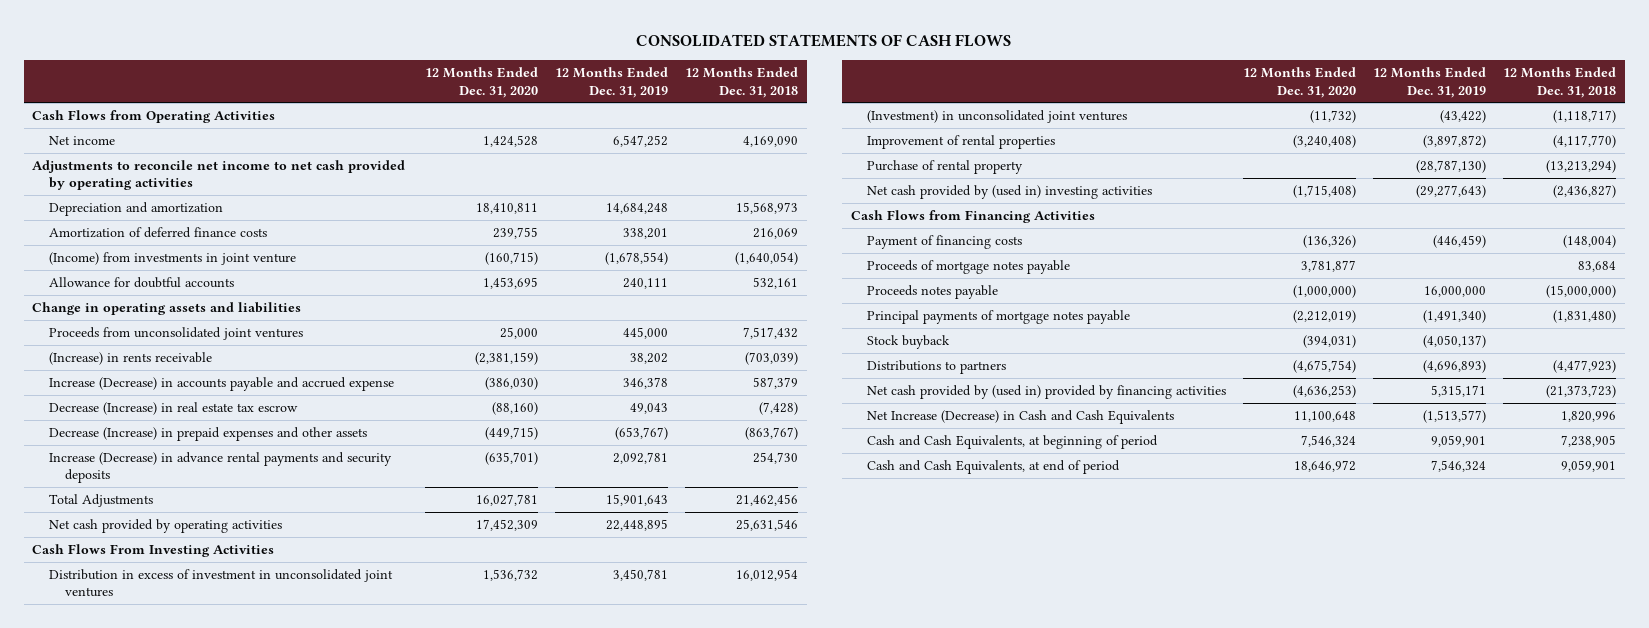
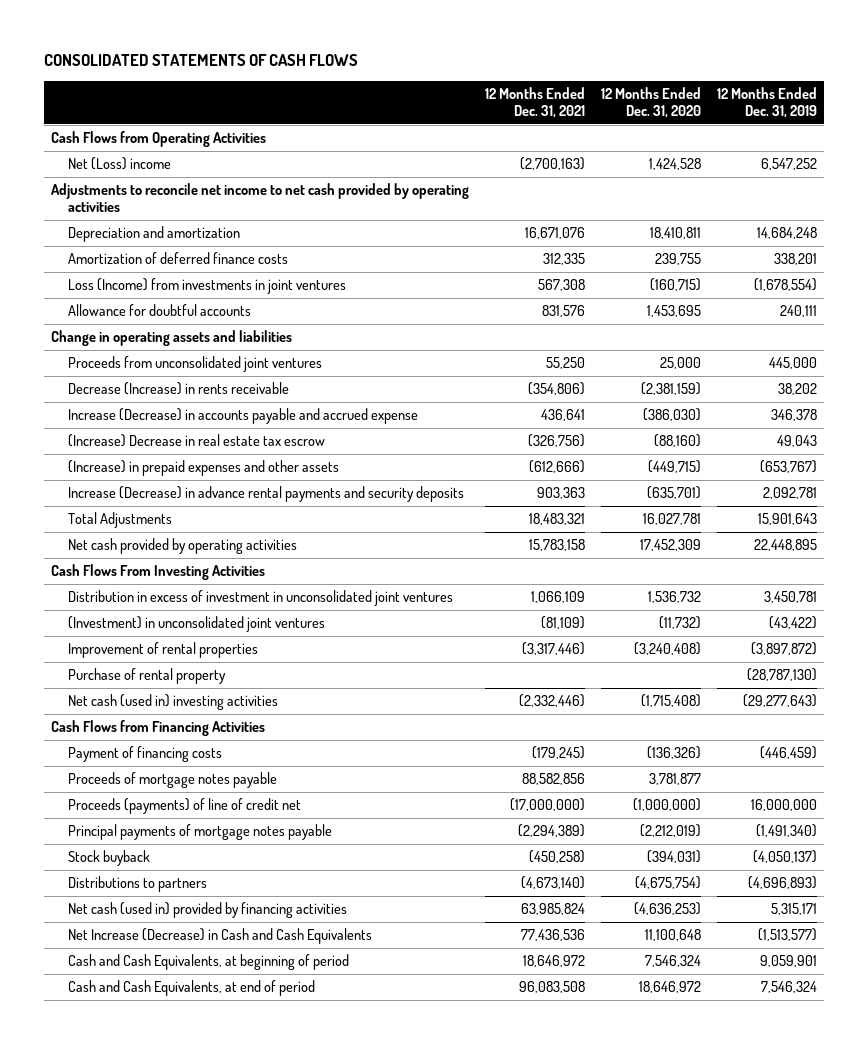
- | 12 Months Ended Dec. 31, 2020 | 12 Months Ended Dec. 31, 2019 | 12 Months Ended Dec. 31, 2018
+ | 12 Months Ended Dec. 31, 2021 | 12 Months Ended Dec. 31, 2020 | 12 Months Ended Dec. 31, 2019
- Net income | 1,424,528 | 6,547,252 | 4,169,090
+ Net (Loss) income | (2,700,163) | 1,424,528 | 6,547,252
- (Income) from investments in joint venture | (160,715) | (1,678,554) | (1,640,054)
+ Loss (Income) from investments in joint ventures | 567,308 | (160,715) | (1,678,554)
- (Increase) in rents receivable | (2,381,159) | 38,202 | (703,039)
+ Decrease (Increase) in rents receivable | (354,806) | (2,381,159) | 38,202
- Decrease (Increase) in real estate tax escrow | (88,160) | 49,043 | (7,428)
- Decrease (Increase) in prepaid expenses and other assets | (449,715) | (653,767) | (863,767)
+ (Increase) Decrease in real estate tax escrow | (326,756) | (88,160) | 49,043
+ (Increase) in prepaid expenses and other assets | (612,666) | (449,715) | (653,767)
- Net cash provided by (used in) investing activities | (1,715,408) | (29,277,643) | (2,436,827)
+ Net cash (used in) investing activities | (2,332,446) | (1,715,408) | (29,277,643)
- Proceeds notes payable | (1,000,000) | 16,000,000 | (15,000,000)
+ Proceeds (payments) of line of credit net | (17,000,000) | (1,000,000) | 16,000,000
- Net cash provided by (used in) provided by financing activities | (4,636,253) | 5,315,171 | (21,373,723)
+ Net cash (used in) provided by financing activities | 63,985,824 | (4,636,253) | 5,315,171

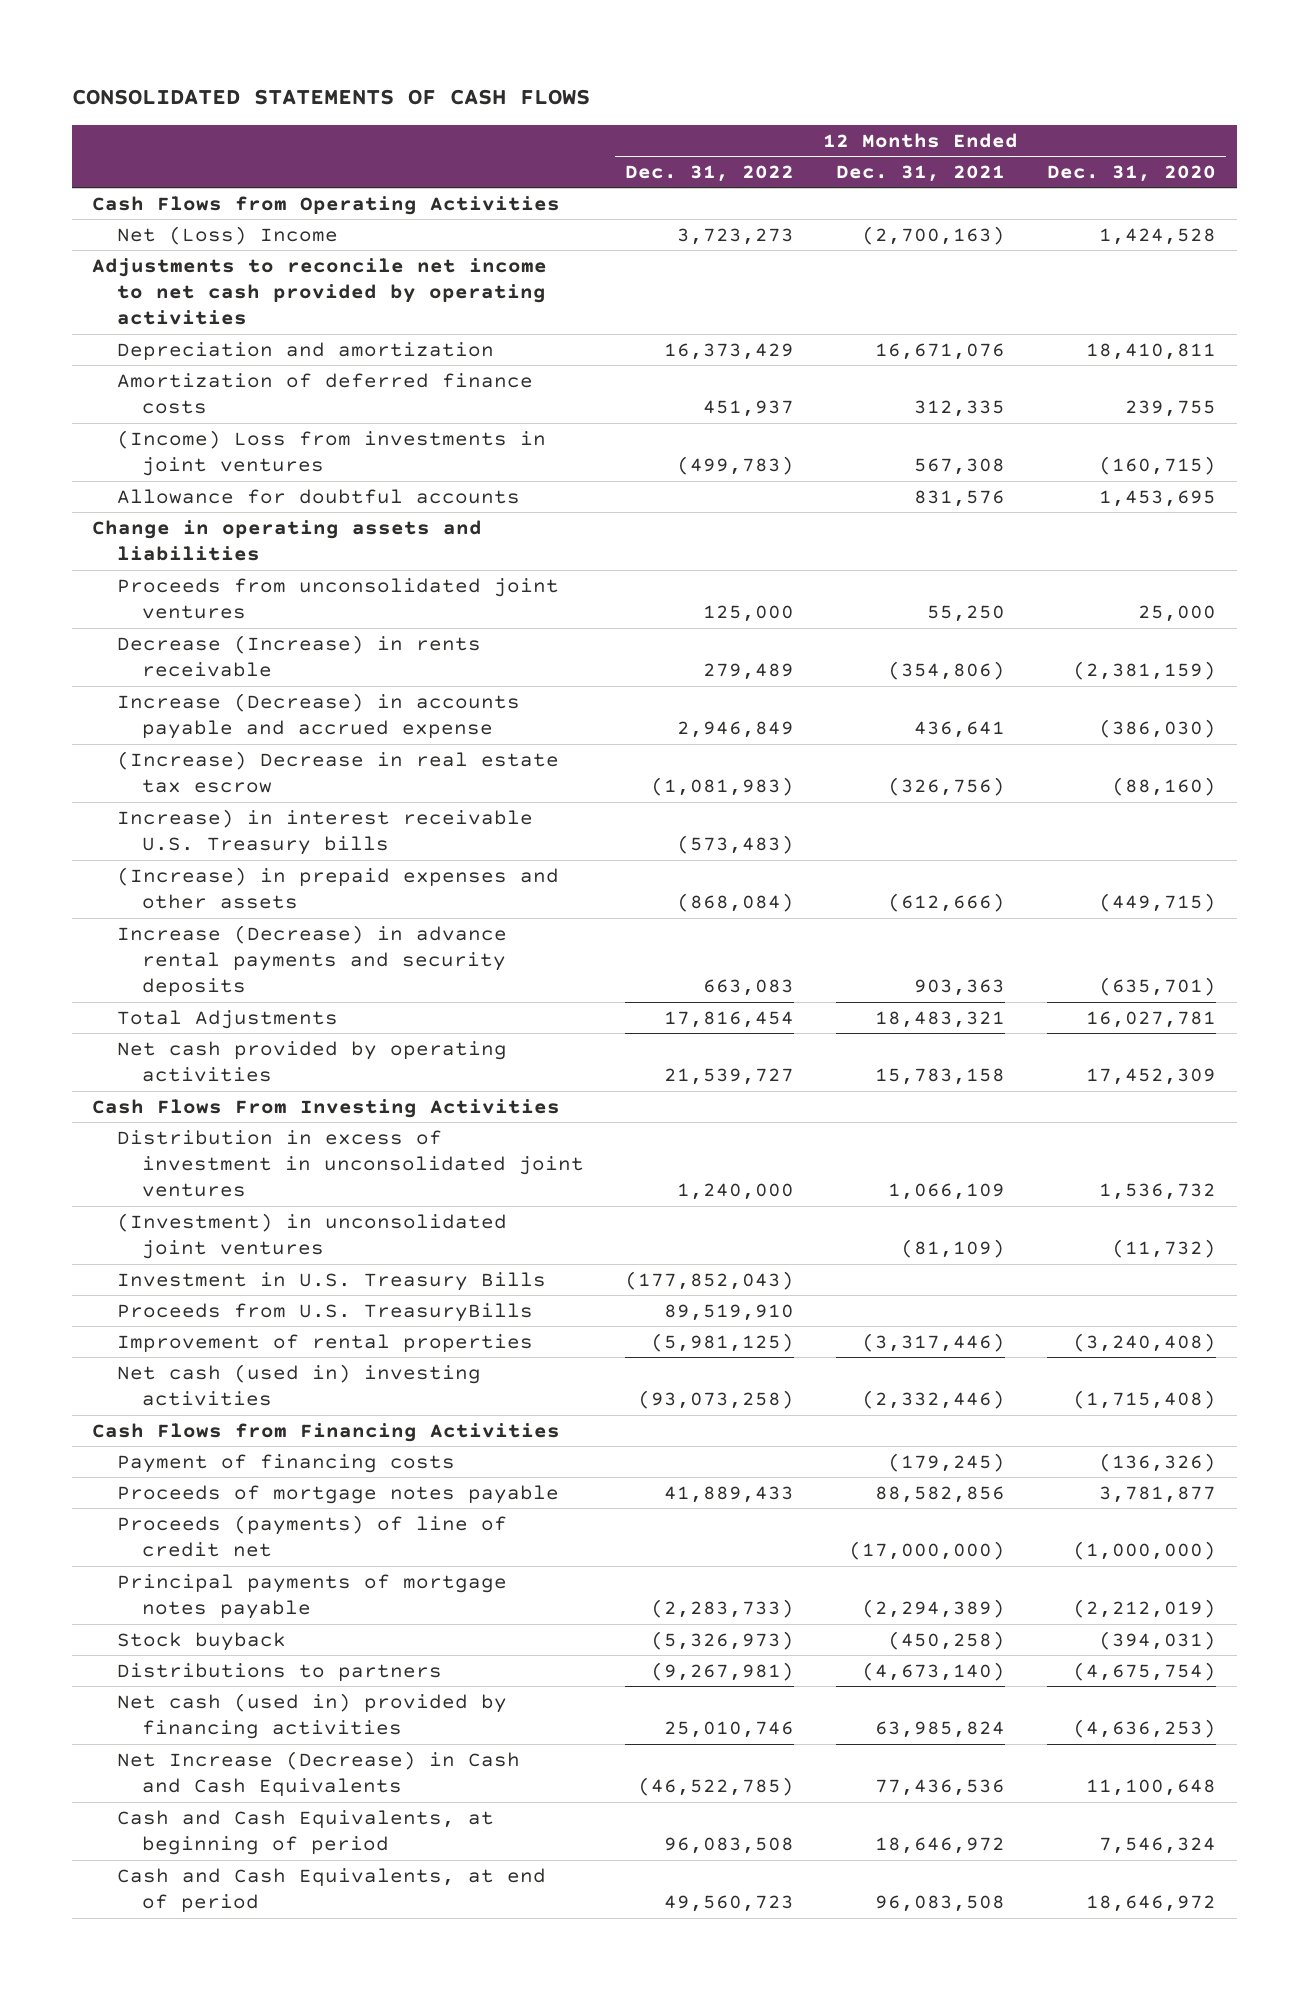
- | 12 Months Ended Dec. 31, 2021 | 12 Months Ended Dec. 31, 2020 | 12 Months Ended Dec. 31, 2019
+ | 12 Months Ended Dec. 31, 2022 | 12 Months Ended Dec. 31, 2021 | 12 Months Ended Dec. 31, 2020
- Net (Loss) income | (2,700,163) | 1,424,528 | 6,547,252
+ Net (Loss) Income | 3,723,273 | (2,700,163) | 1,424,528
- Loss (Income) from investments in joint ventures | 567,308 | (160,715) | (1,678,554)
+ (Income) Loss from investments in joint ventures | (499,783) | 567,308 | (160,715)
+ Increase) in interest receivable U.S. Treasury bills | (573,483) | |
+ Investment in U.S. Treasury Bills | (177,852,043) | |
+ Proceeds from U.S. TreasuryBills | 89,519,910 | |
- Purchase of rental property | | | (28,787,130)

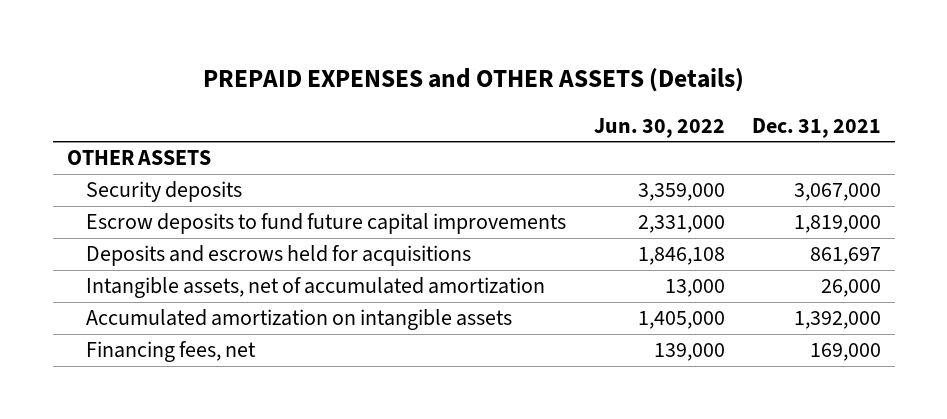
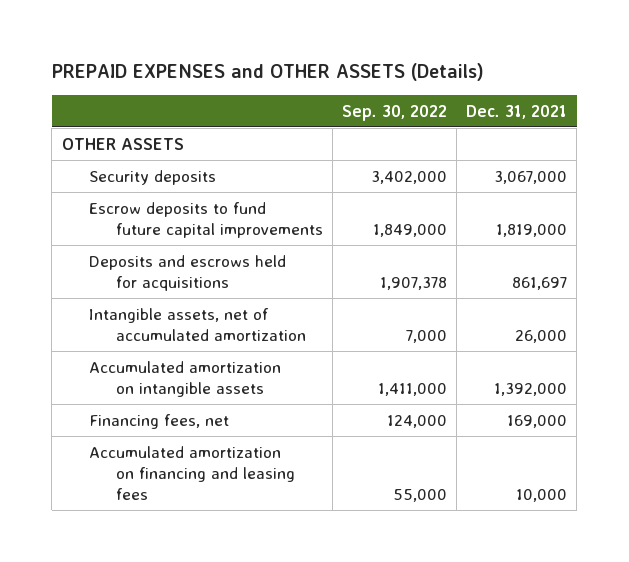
- | Jun. 30, 2022 | Dec. 31, 2021
+ | Sep. 30, 2022 | Dec. 31, 2021
+ Accumulated amortization on financing and leasing fees | 55,000 | 10,000

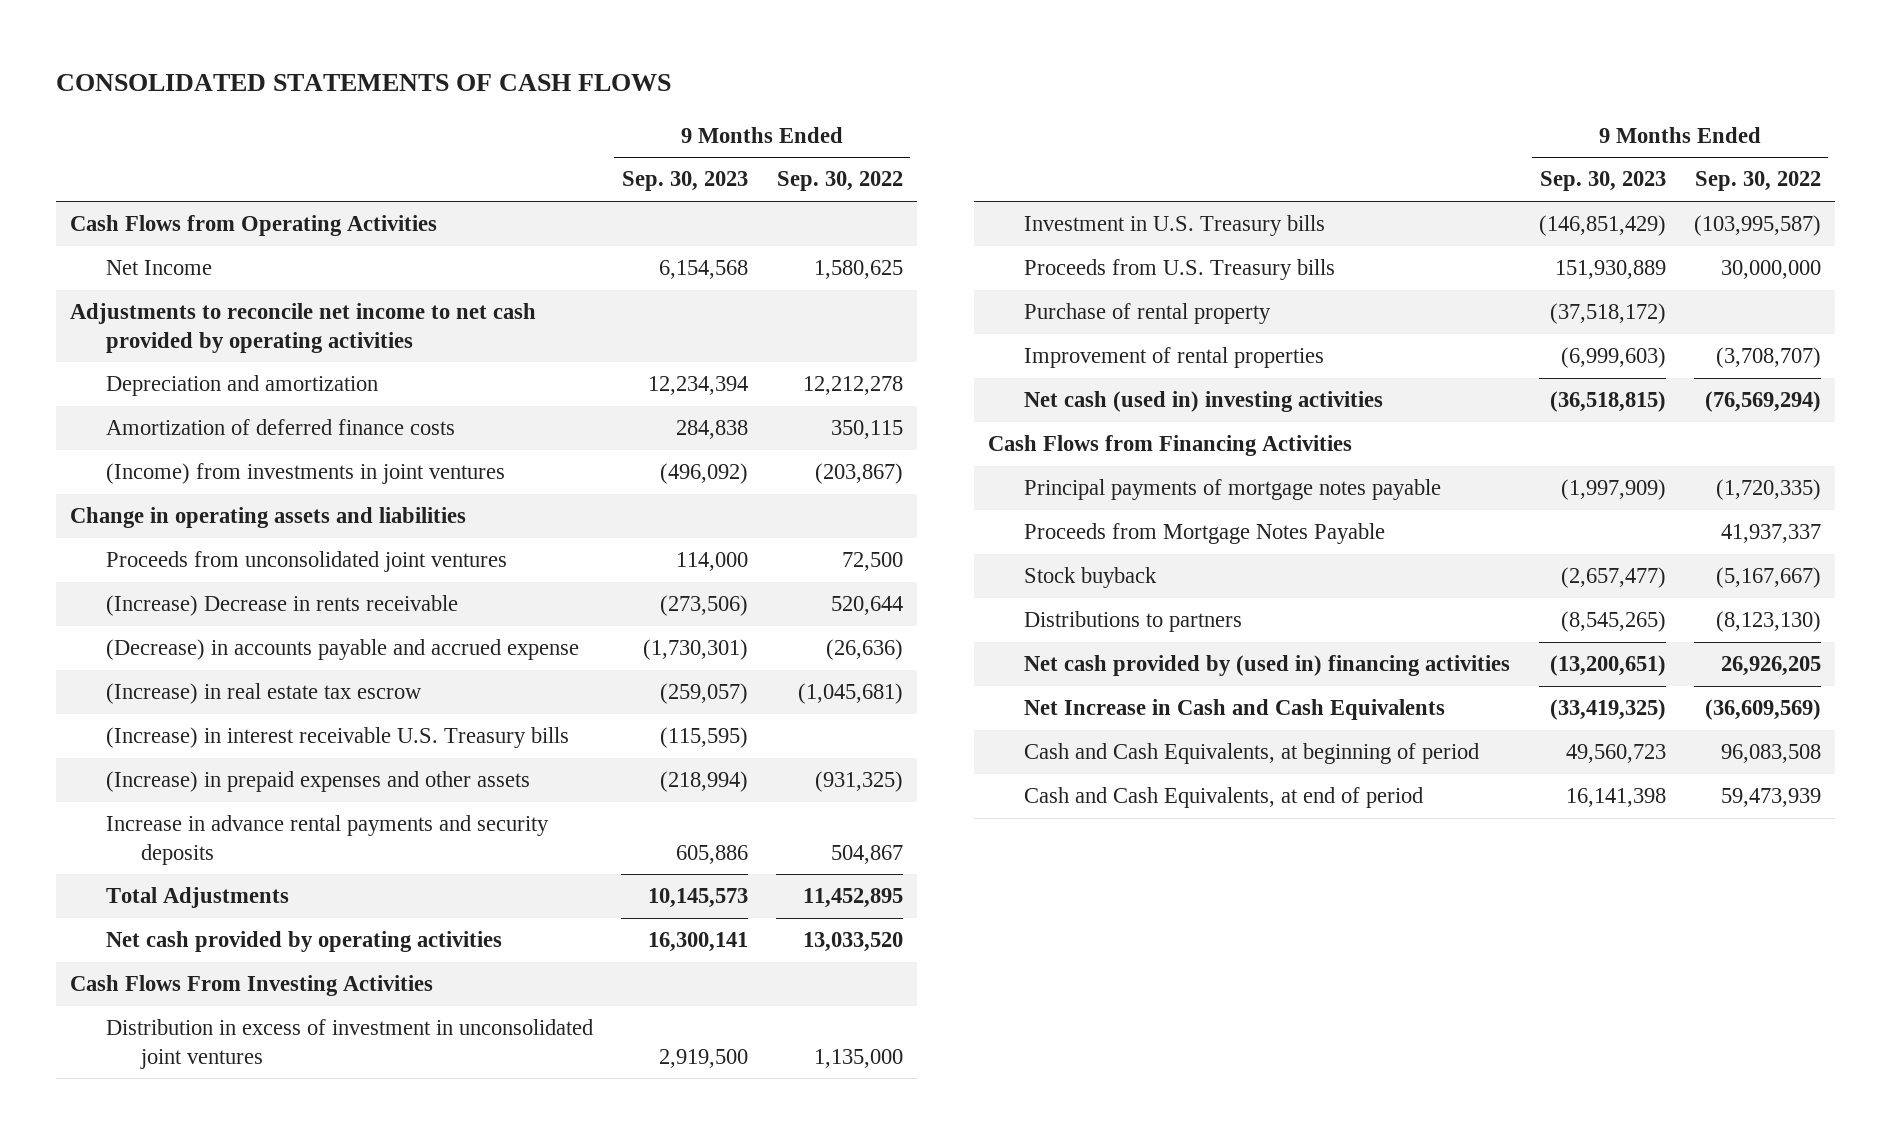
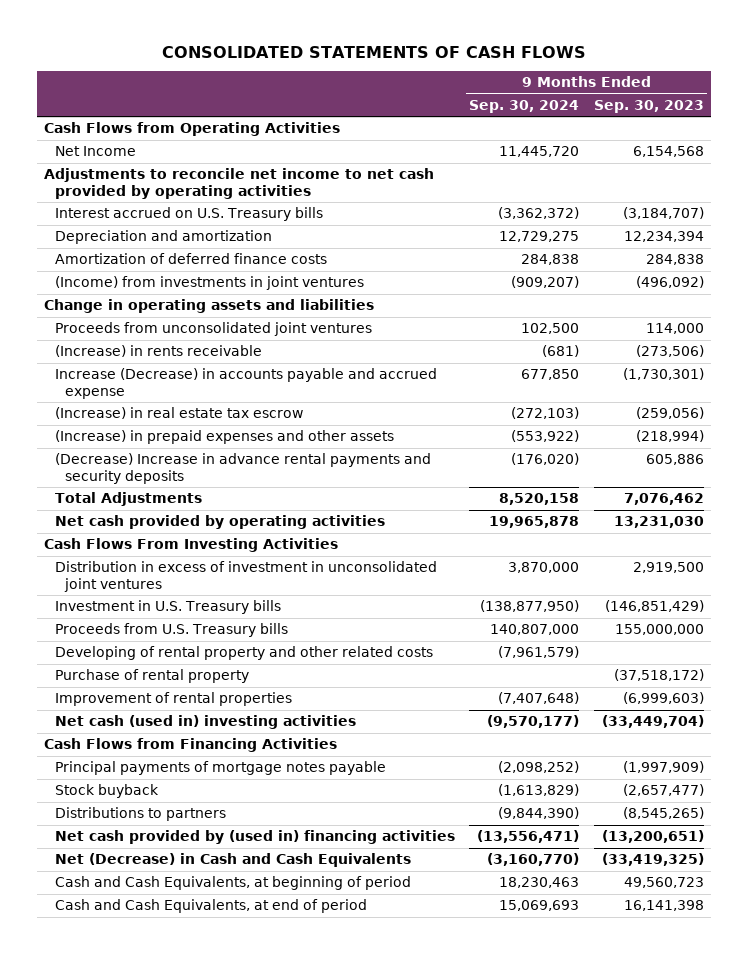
- | 9 Months Ended Sep. 30, 2023 | 9 Months Ended Sep. 30, 2022
+ | 9 Months Ended Sep. 30, 2024 | 9 Months Ended Sep. 30, 2023
+ Interest accrued on U.S. Treasury bills | (3,362,372) | (3,184,707)
- (Increase) Decrease in rents receivable | (273,506) | 520,644
- (Decrease) in accounts payable and accrued expense | (1,730,301) | (26,636)
- (Increase) in real estate tax escrow | (259,057) | (1,045,681)
- (Increase) in interest receivable U.S. Treasury bills | (115,595) |
+ (Increase) in rents receivable | (681) | (273,506)
+ Increase (Decrease) in accounts payable and accrued expense | 677,850 | (1,730,301)
+ (Increase) in real estate tax escrow | (272,103) | (259,056)
- Increase in advance rental payments and security deposits | 605,886 | 504,867
- Total Adjustments | 10,145,573 | 11,452,895
- Net cash provided by operating activities | 16,300,141 | 13,033,520
+ (Decrease) Increase in advance rental payments and security deposits | (176,020) | 605,886
+ Total Adjustments | 8,520,158 | 7,076,462
+ Net cash provided by operating activities | 19,965,878 | 13,231,030
- Proceeds from U.S. Treasury bills | 151,930,889 | 30,000,000
+ Proceeds from U.S. Treasury bills | 140,807,000 | 155,000,000
+ Developing of rental property and other related costs | (7,961,579) |
- Net cash (used in) investing activities | (36,518,815) | (76,569,294)
+ Net cash (used in) investing activities | (9,570,177) | (33,449,704)
- Proceeds from Mortgage Notes Payable | | 41,937,337
- Net Increase in Cash and Cash Equivalents | (33,419,325) | (36,609,569)
+ Net (Decrease) in Cash and Cash Equivalents | (3,160,770) | (33,419,325)

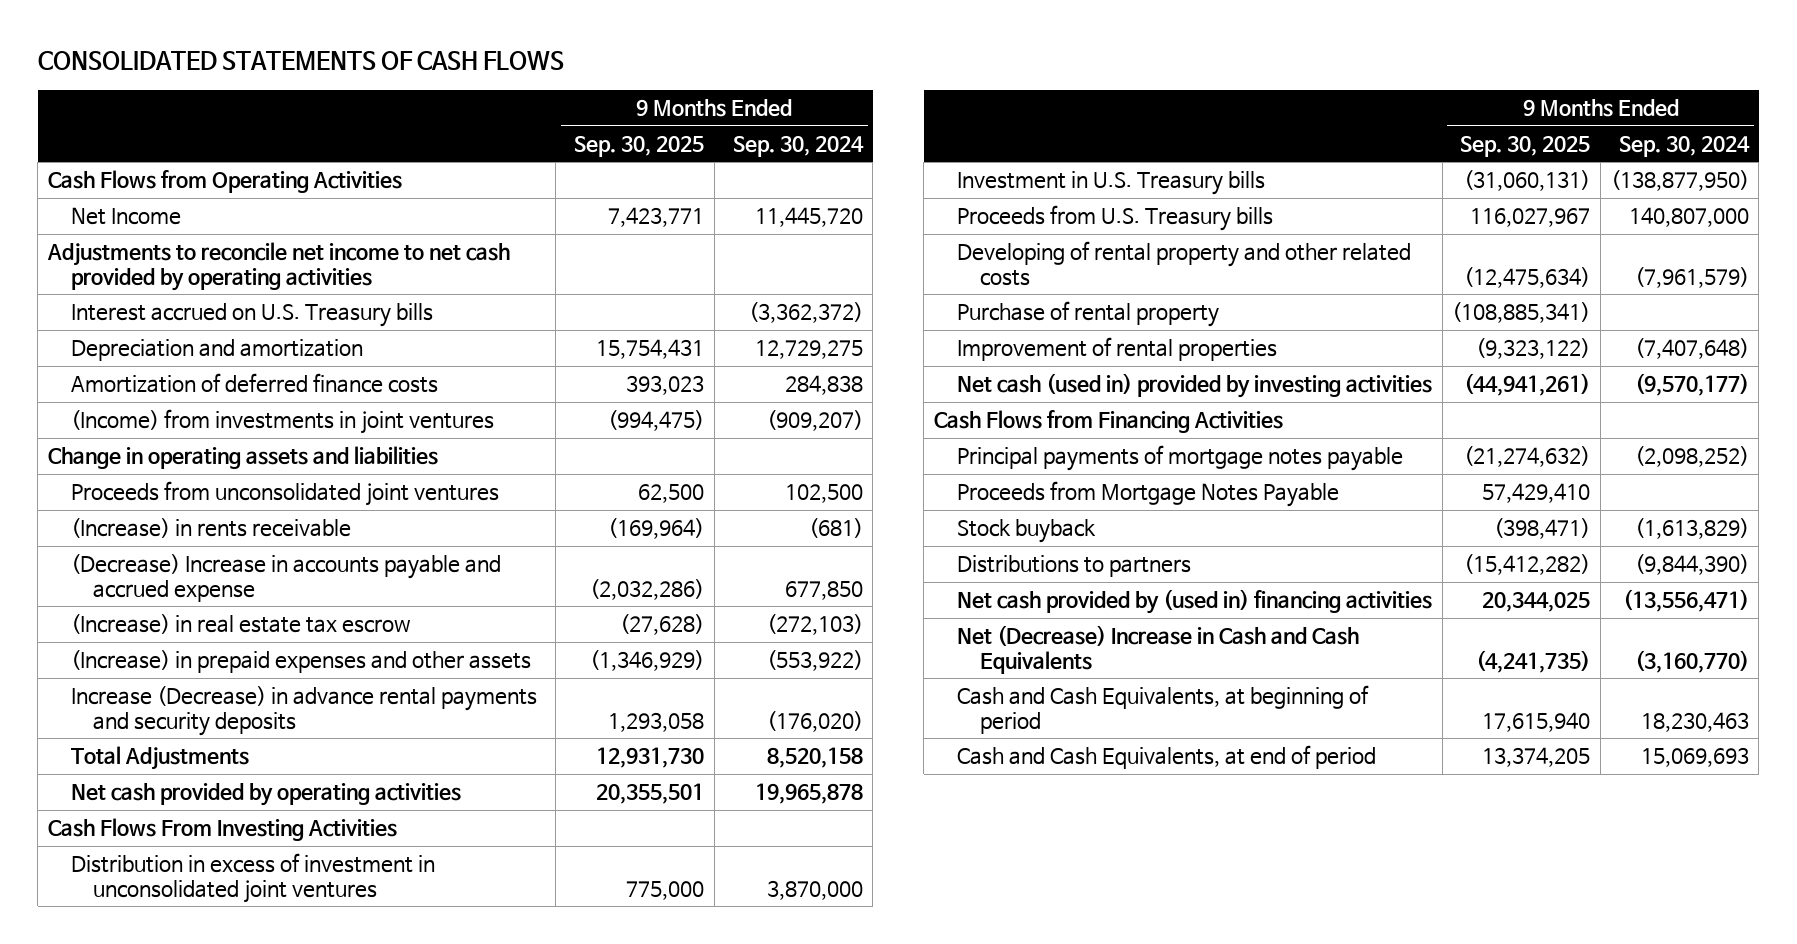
- | 9 Months Ended Sep. 30, 2024 | 9 Months Ended Sep. 30, 2023
+ | 9 Months Ended Sep. 30, 2025 | 9 Months Ended Sep. 30, 2024
- Increase (Decrease) in accounts payable and accrued expense | 677,850 | (1,730,301)
+ (Decrease) Increase in accounts payable and accrued expense | (2,032,286) | 677,850
- (Decrease) Increase in advance rental payments and security deposits | (176,020) | 605,886
+ Increase (Decrease) in advance rental payments and security deposits | 1,293,058 | (176,020)
- Net cash (used in) investing activities | (9,570,177) | (33,449,704)
+ Net cash (used in) provided by investing activities | (44,941,261) | (9,570,177)
+ Proceeds from Mortgage Notes Payable | 57,429,410 |
- Net (Decrease) in Cash and Cash Equivalents | (3,160,770) | (33,419,325)
+ Net (Decrease) Increase in Cash and Cash Equivalents | (4,241,735) | (3,160,770)

